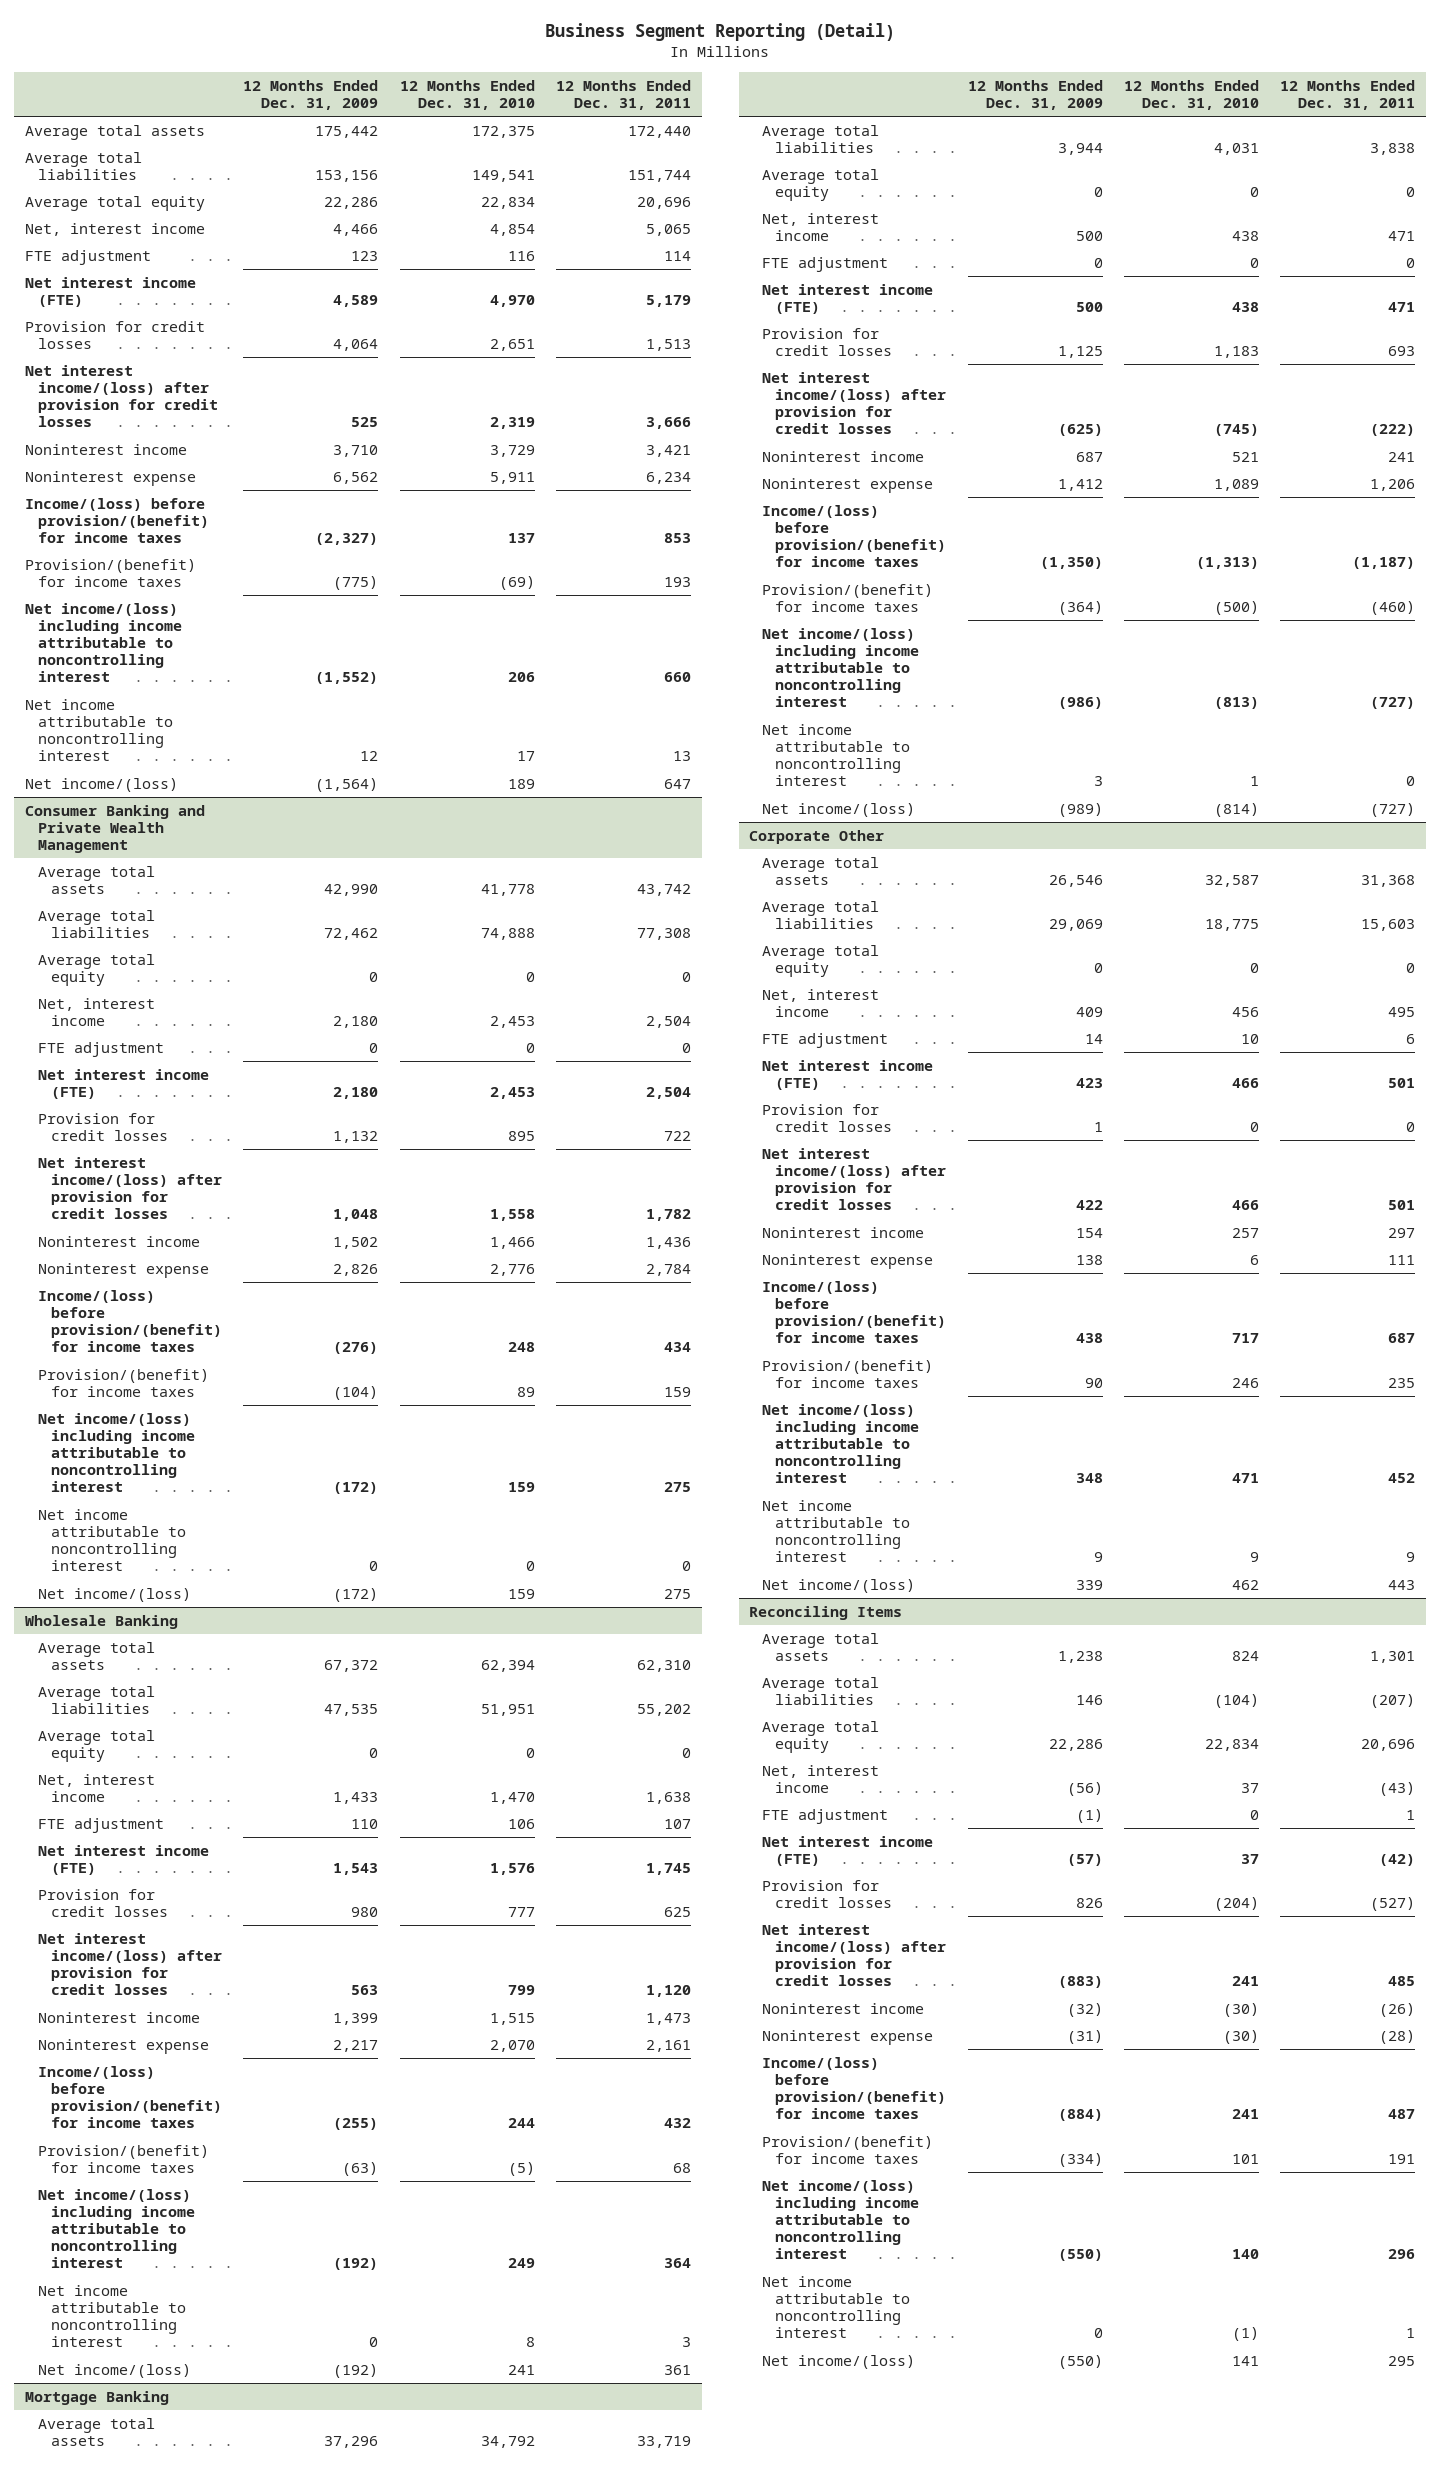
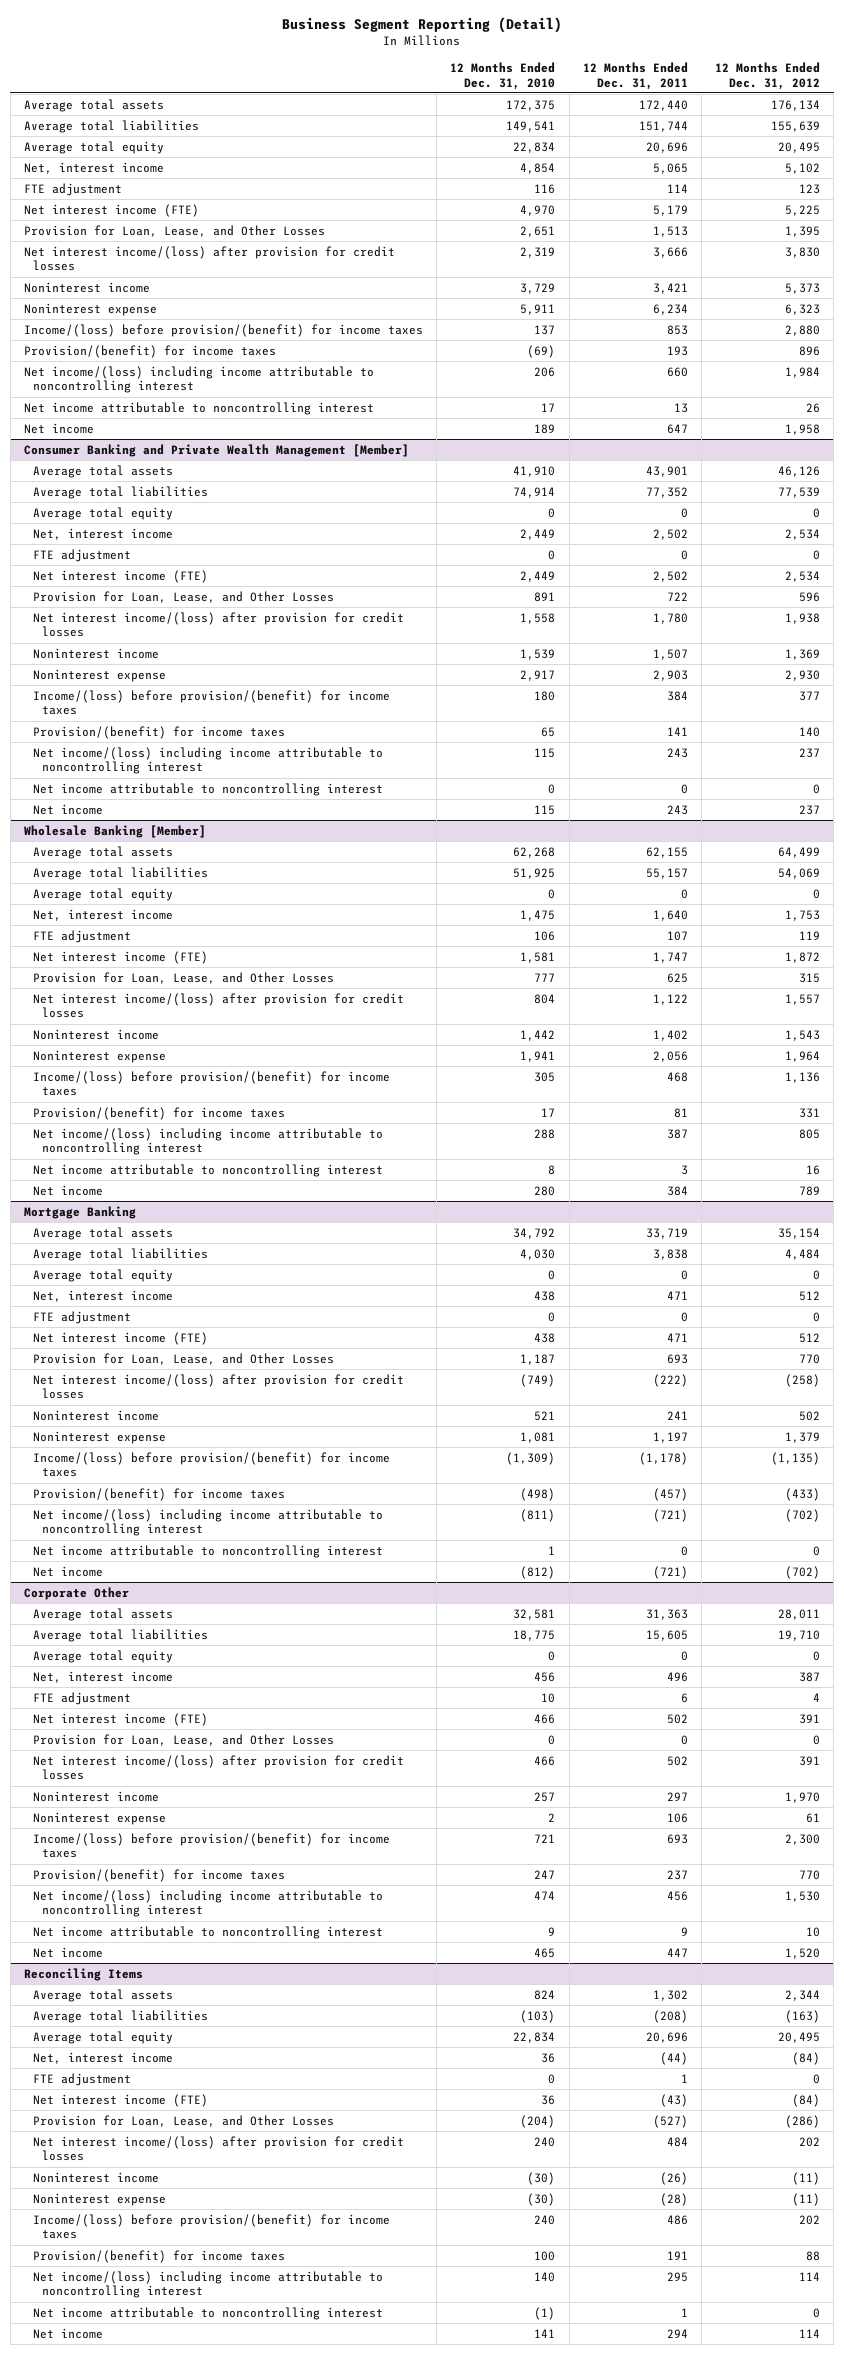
- | 12 Months Ended Dec. 31, 2009 | 12 Months Ended Dec. 31, 2010 | 12 Months Ended Dec. 31, 2011
+ | 12 Months Ended Dec. 31, 2010 | 12 Months Ended Dec. 31, 2011 | 12 Months Ended Dec. 31, 2012
- Provision for credit losses | 4,064 | 2,651 | 1,513
+ Provision for Loan, Lease, and Other Losses | 2,651 | 1,513 | 1,395
- Net income/(loss) | (1,564) | 189 | 647
- Consumer Banking and Private Wealth Management
- Average total assets | 42,990 | 41,778 | 43,742
- Average total liabilities | 72,462 | 74,888 | 77,308
+ Net income | 189 | 647 | 1,958
+ Consumer Banking and Private Wealth Management [Member]
+ Average total assets | 41,910 | 43,901 | 46,126
+ Average total liabilities | 74,914 | 77,352 | 77,539
- Net, interest income | 2,180 | 2,453 | 2,504
+ Net, interest income | 2,449 | 2,502 | 2,534
- Net interest income (FTE) | 2,180 | 2,453 | 2,504
- Provision for credit losses | 1,132 | 895 | 722
- Net interest income/(loss) after provision for credit losses | 1,048 | 1,558 | 1,782
- Noninterest income | 1,502 | 1,466 | 1,436
- Noninterest expense | 2,826 | 2,776 | 2,784
- Income/(loss) before provision/(benefit) for income taxes | (276) | 248 | 434
- Provision/(benefit) for income taxes | (104) | 89 | 159
- Net income/(loss) including income attributable to noncontrolling interest | (172) | 159 | 275
+ Net interest income (FTE) | 2,449 | 2,502 | 2,534
+ Provision for Loan, Lease, and Other Losses | 891 | 722 | 596
+ Net interest income/(loss) after provision for credit losses | 1,558 | 1,780 | 1,938
+ Noninterest income | 1,539 | 1,507 | 1,369
+ Noninterest expense | 2,917 | 2,903 | 2,930
+ Income/(loss) before provision/(benefit) for income taxes | 180 | 384 | 377
+ Provision/(benefit) for income taxes | 65 | 141 | 140
+ Net income/(loss) including income attributable to noncontrolling interest | 115 | 243 | 237
- Net income/(loss) | (172) | 159 | 275
- Wholesale Banking
- Average total assets | 67,372 | 62,394 | 62,310
- Average total liabilities | 47,535 | 51,951 | 55,202
+ Net income | 115 | 243 | 237
+ Wholesale Banking [Member]
+ Average total assets | 62,268 | 62,155 | 64,499
+ Average total liabilities | 51,925 | 55,157 | 54,069
- Net, interest income | 1,433 | 1,470 | 1,638
+ Net, interest income | 1,475 | 1,640 | 1,753
- Net interest income (FTE) | 1,543 | 1,576 | 1,745
- Provision for credit losses | 980 | 777 | 625
- Net interest income/(loss) after provision for credit losses | 563 | 799 | 1,120
- Noninterest income | 1,399 | 1,515 | 1,473
- Noninterest expense | 2,217 | 2,070 | 2,161
- Income/(loss) before provision/(benefit) for income taxes | (255) | 244 | 432
- Provision/(benefit) for income taxes | (63) | (5) | 68
- Net income/(loss) including income attributable to noncontrolling interest | (192) | 249 | 364
+ Net interest income (FTE) | 1,581 | 1,747 | 1,872
+ Provision for Loan, Lease, and Other Losses | 777 | 625 | 315
+ Net interest income/(loss) after provision for credit losses | 804 | 1,122 | 1,557
+ Noninterest income | 1,442 | 1,402 | 1,543
+ Noninterest expense | 1,941 | 2,056 | 1,964
+ Income/(loss) before provision/(benefit) for income taxes | 305 | 468 | 1,136
+ Provision/(benefit) for income taxes | 17 | 81 | 331
+ Net income/(loss) including income attributable to noncontrolling interest | 288 | 387 | 805
- Net income/(loss) | (192) | 241 | 361
+ Net income | 280 | 384 | 789
@ Mortgage Banking
- Average total liabilities | 3,944 | 4,031 | 3,838
+ Average total liabilities | 4,030 | 3,838 | 4,484
- Provision for credit losses | 1,125 | 1,183 | 693
- Net interest income/(loss) after provision for credit losses | (625) | (745) | (222)
+ Provision for Loan, Lease, and Other Losses | 1,187 | 693 | 770
+ Net interest income/(loss) after provision for credit losses | (749) | (222) | (258)
- Noninterest expense | 1,412 | 1,089 | 1,206
- Income/(loss) before provision/(benefit) for income taxes | (1,350) | (1,313) | (1,187)
- Provision/(benefit) for income taxes | (364) | (500) | (460)
- Net income/(loss) including income attributable to noncontrolling interest | (986) | (813) | (727)
+ Noninterest expense | 1,081 | 1,197 | 1,379
+ Income/(loss) before provision/(benefit) for income taxes | (1,309) | (1,178) | (1,135)
+ Provision/(benefit) for income taxes | (498) | (457) | (433)
+ Net income/(loss) including income attributable to noncontrolling interest | (811) | (721) | (702)
- Net income/(loss) | (989) | (814) | (727)
+ Net income | (812) | (721) | (702)
@ Corporate Other
- Average total assets | 26,546 | 32,587 | 31,368
- Average total liabilities | 29,069 | 18,775 | 15,603
+ Average total assets | 32,581 | 31,363 | 28,011
+ Average total liabilities | 18,775 | 15,605 | 19,710
- Net, interest income | 409 | 456 | 495
+ Net, interest income | 456 | 496 | 387
- Net interest income (FTE) | 423 | 466 | 501
- Provision for credit losses | 1 | 0 | 0
- Net interest income/(loss) after provision for credit losses | 422 | 466 | 501
+ Net interest income (FTE) | 466 | 502 | 391
+ Provision for Loan, Lease, and Other Losses | 0 | 0 | 0
+ Net interest income/(loss) after provision for credit losses | 466 | 502 | 391
- Noninterest expense | 138 | 6 | 111
- Income/(loss) before provision/(benefit) for income taxes | 438 | 717 | 687
- Provision/(benefit) for income taxes | 90 | 246 | 235
- Net income/(loss) including income attributable to noncontrolling interest | 348 | 471 | 452
+ Noninterest expense | 2 | 106 | 61
+ Income/(loss) before provision/(benefit) for income taxes | 721 | 693 | 2,300
+ Provision/(benefit) for income taxes | 247 | 237 | 770
+ Net income/(loss) including income attributable to noncontrolling interest | 474 | 456 | 1,530
- Net income/(loss) | 339 | 462 | 443
+ Net income | 465 | 447 | 1,520
@ Reconciling Items
- Average total assets | 1,238 | 824 | 1,301
- Average total liabilities | 146 | (104) | (207)
+ Average total assets | 824 | 1,302 | 2,344
+ Average total liabilities | (103) | (208) | (163)
- Net, interest income | (56) | 37 | (43)
+ Net, interest income | 36 | (44) | (84)
- Net interest income (FTE) | (57) | 37 | (42)
- Provision for credit losses | 826 | (204) | (527)
- Net interest income/(loss) after provision for credit losses | (883) | 241 | 485
+ Net interest income (FTE) | 36 | (43) | (84)
+ Provision for Loan, Lease, and Other Losses | (204) | (527) | (286)
+ Net interest income/(loss) after provision for credit losses | 240 | 484 | 202
- Income/(loss) before provision/(benefit) for income taxes | (884) | 241 | 487
- Provision/(benefit) for income taxes | (334) | 101 | 191
- Net income/(loss) including income attributable to noncontrolling interest | (550) | 140 | 296
+ Income/(loss) before provision/(benefit) for income taxes | 240 | 486 | 202
+ Provision/(benefit) for income taxes | 100 | 191 | 88
+ Net income/(loss) including income attributable to noncontrolling interest | 140 | 295 | 114
- Net income/(loss) | (550) | 141 | 295
+ Net income | 141 | 294 | 114

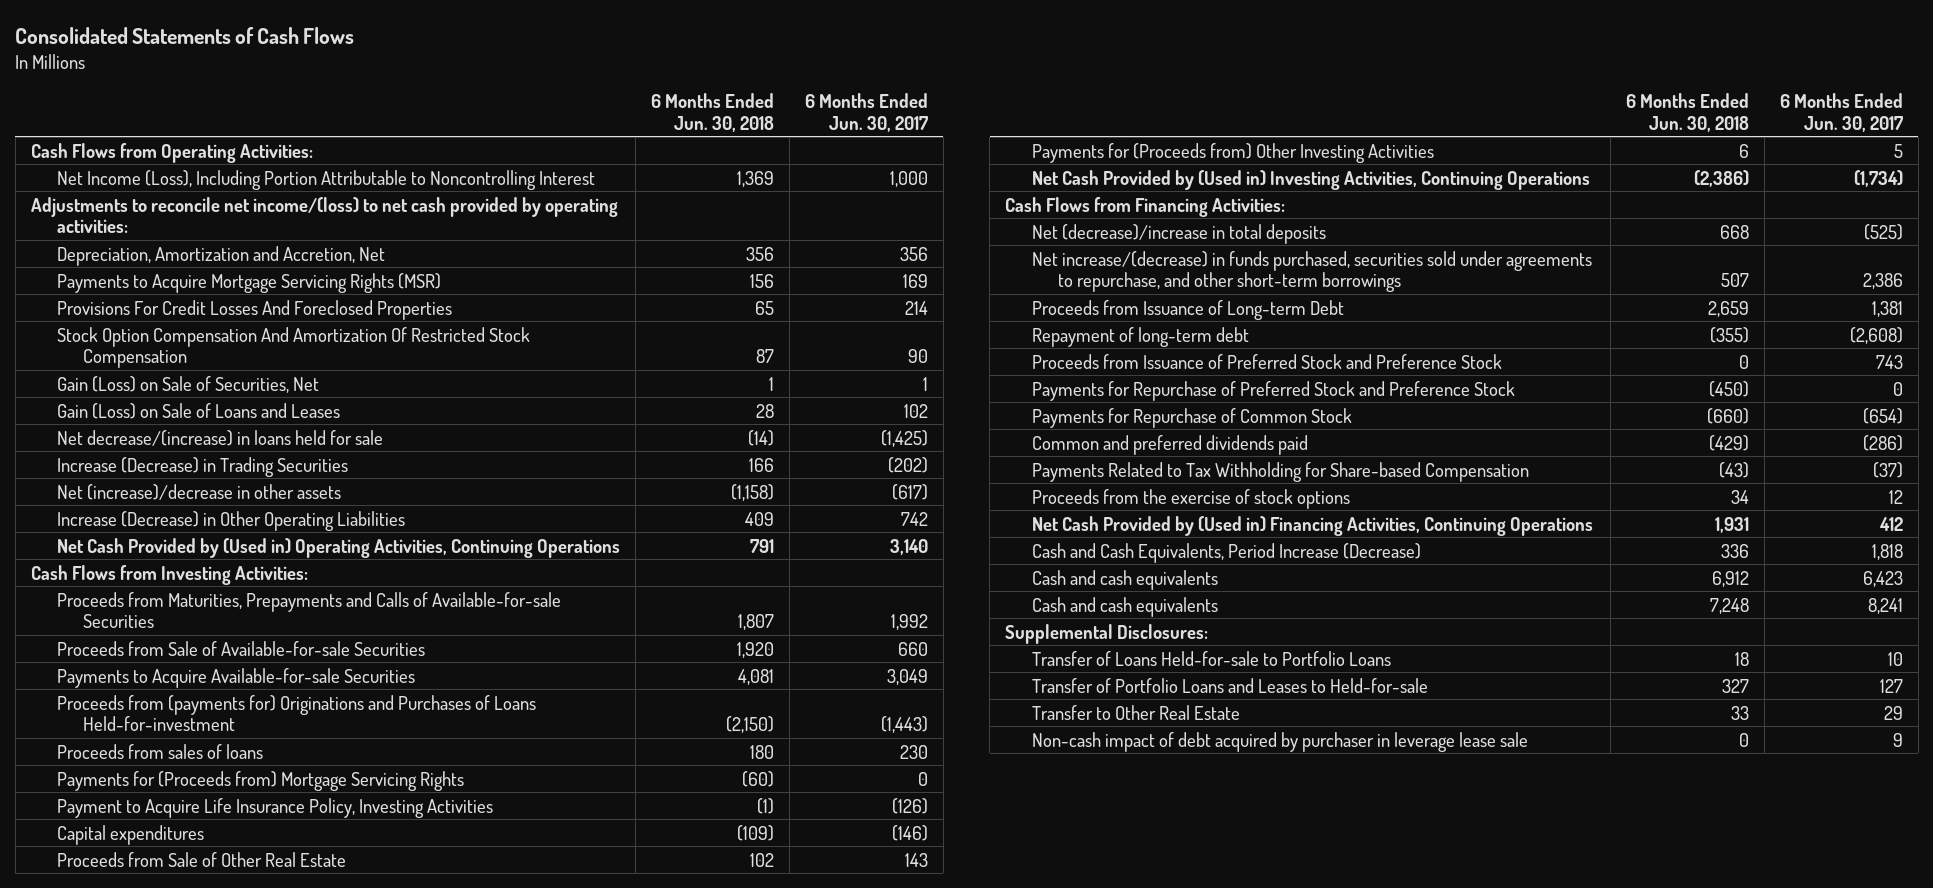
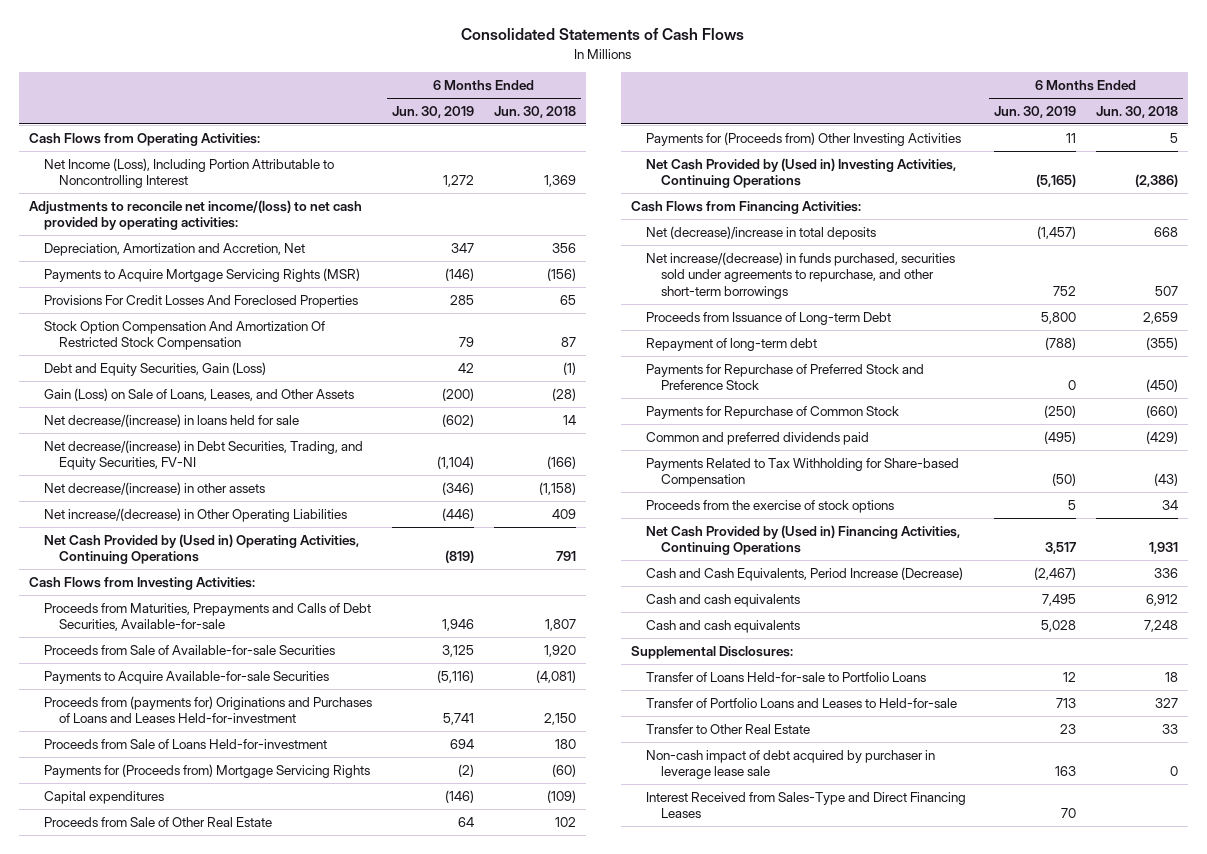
- | 6 Months Ended Jun. 30, 2018 | 6 Months Ended Jun. 30, 2017
+ | 6 Months Ended Jun. 30, 2019 | 6 Months Ended Jun. 30, 2018
- Payments to Acquire Mortgage Servicing Rights (MSR) | 156 | 169
+ Payments to Acquire Mortgage Servicing Rights (MSR) | (146) | (156)
- Gain (Loss) on Sale of Securities, Net | 1 | 1
- Gain (Loss) on Sale of Loans and Leases | 28 | 102
- Net decrease/(increase) in loans held for sale | (14) | (1,425)
- Increase (Decrease) in Trading Securities | 166 | (202)
- Net (increase)/decrease in other assets | (1,158) | (617)
- Increase (Decrease) in Other Operating Liabilities | 409 | 742
+ Debt and Equity Securities, Gain (Loss) | 42 | (1)
+ Gain (Loss) on Sale of Loans, Leases, and Other Assets | (200) | (28)
+ Net decrease/(increase) in loans held for sale | (602) | 14
+ Net decrease/(increase) in Debt Securities, Trading, and Equity Securities, FV-NI | (1,104) | (166)
+ Net decrease/(increase) in other assets | (346) | (1,158)
+ Net increase/(decrease) in Other Operating Liabilities | (446) | 409
- Proceeds from Maturities, Prepayments and Calls of Available-for-sale Securities | 1,807 | 1,992
+ Proceeds from Maturities, Prepayments and Calls of Debt Securities, Available-for-sale | 1,946 | 1,807
- Payments to Acquire Available-for-sale Securities | 4,081 | 3,049
- Proceeds from (payments for) Originations and Purchases of Loans Held-for-investment | (2,150) | (1,443)
- Proceeds from sales of loans | 180 | 230
+ Payments to Acquire Available-for-sale Securities | (5,116) | (4,081)
+ Proceeds from (payments for) Originations and Purchases of Loans and Leases Held-for-investment | 5,741 | 2,150
+ Proceeds from Sale of Loans Held-for-investment | 694 | 180
- Payment to Acquire Life Insurance Policy, Investing Activities | (1) | (126)
- Payments for (Proceeds from) Other Investing Activities | 6 | 5
+ Payments for (Proceeds from) Other Investing Activities | 11 | 5
- Proceeds from Issuance of Preferred Stock and Preference Stock | 0 | 743
+ Interest Received from Sales-Type and Direct Financing Leases | 70 |

